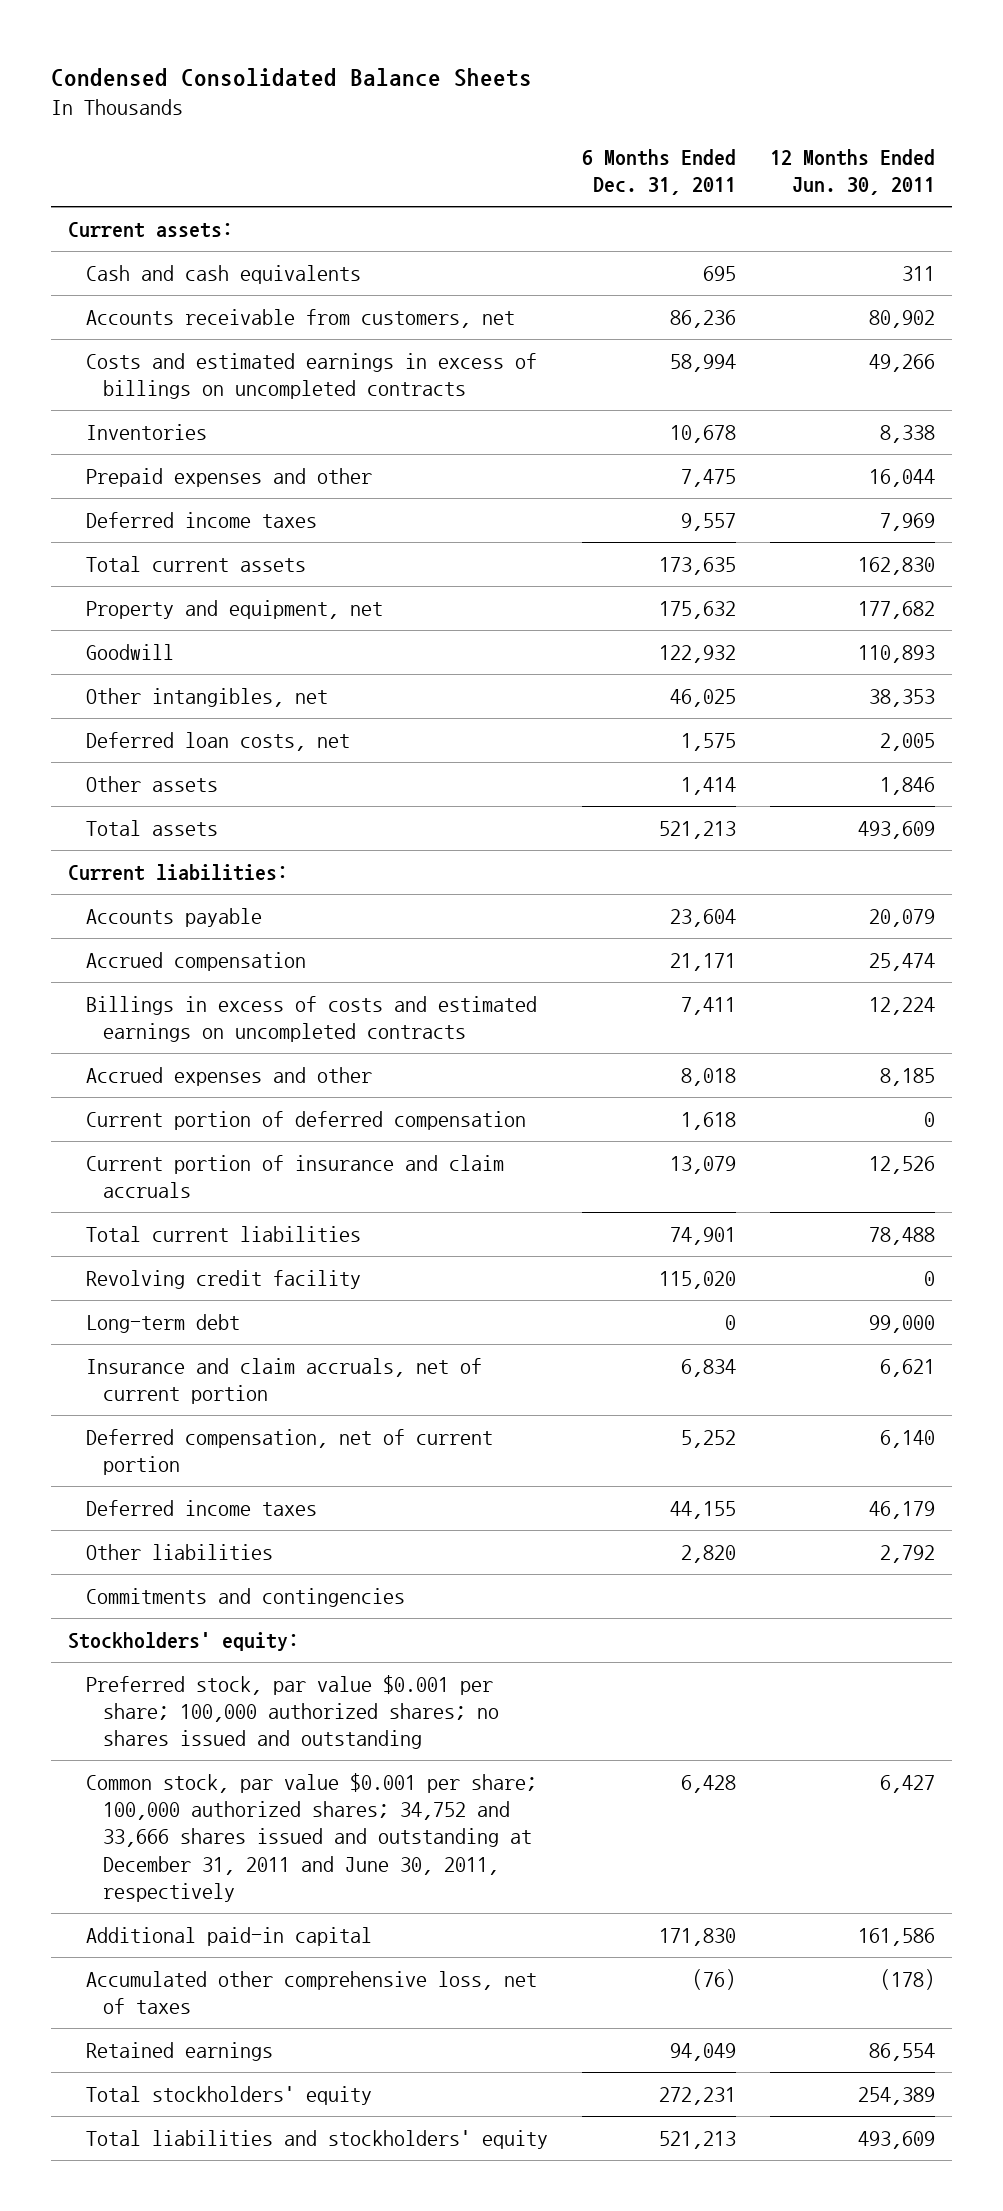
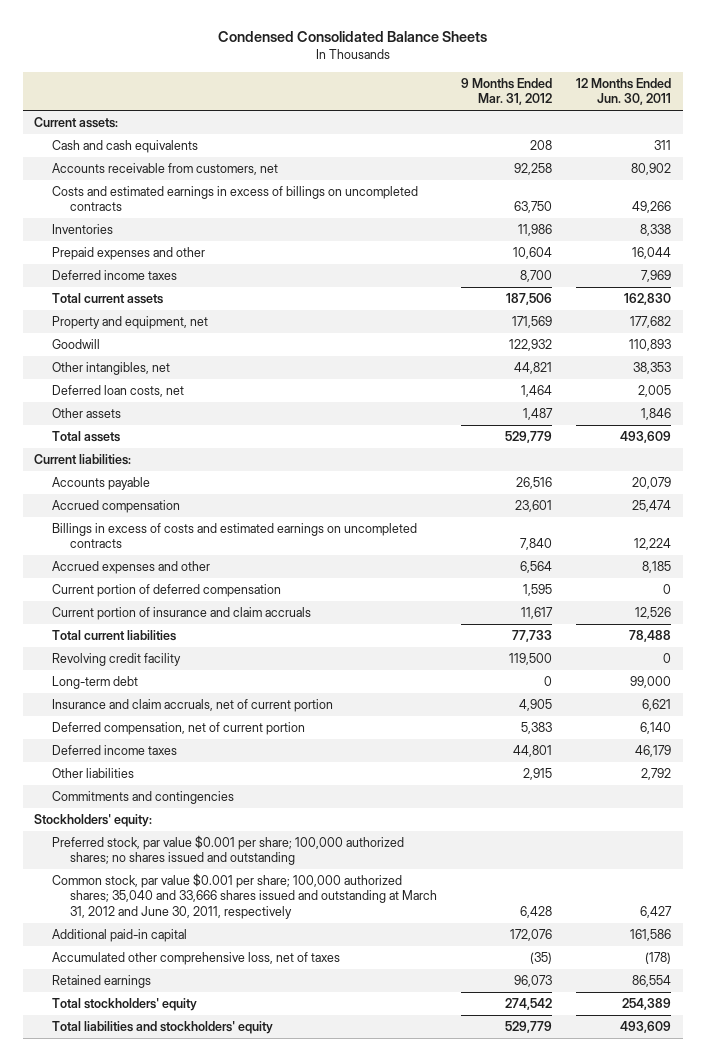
- | 6 Months Ended Dec. 31, 2011 | 12 Months Ended Jun. 30, 2011
+ | 9 Months Ended Mar. 31, 2012 | 12 Months Ended Jun. 30, 2011
- Common stock, par value $0.001 per share; 100,000 authorized shares; 34,752 and 33,666 shares issued and outstanding at December 31, 2011 and June 30, 2011, respectively | 6,428 | 6,427
+ Common stock, par value $0.001 per share; 100,000 authorized shares; 35,040 and 33,666 shares issued and outstanding at March 31, 2012 and June 30, 2011, respectively | 6,428 | 6,427

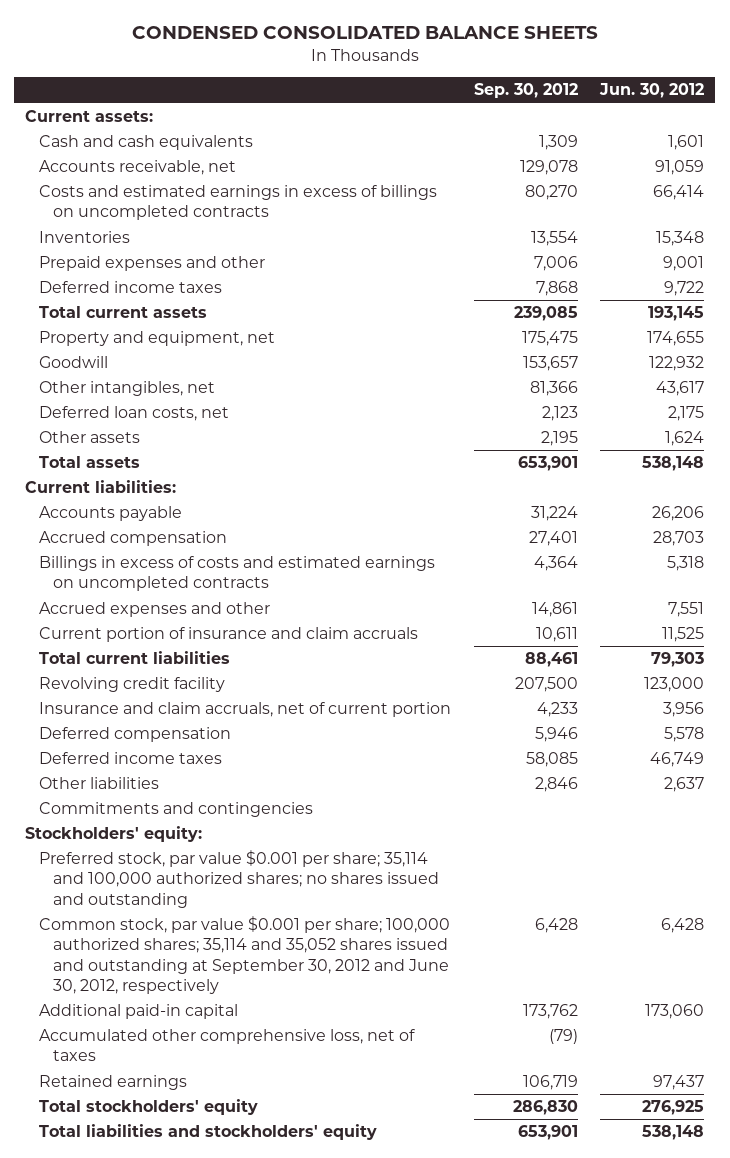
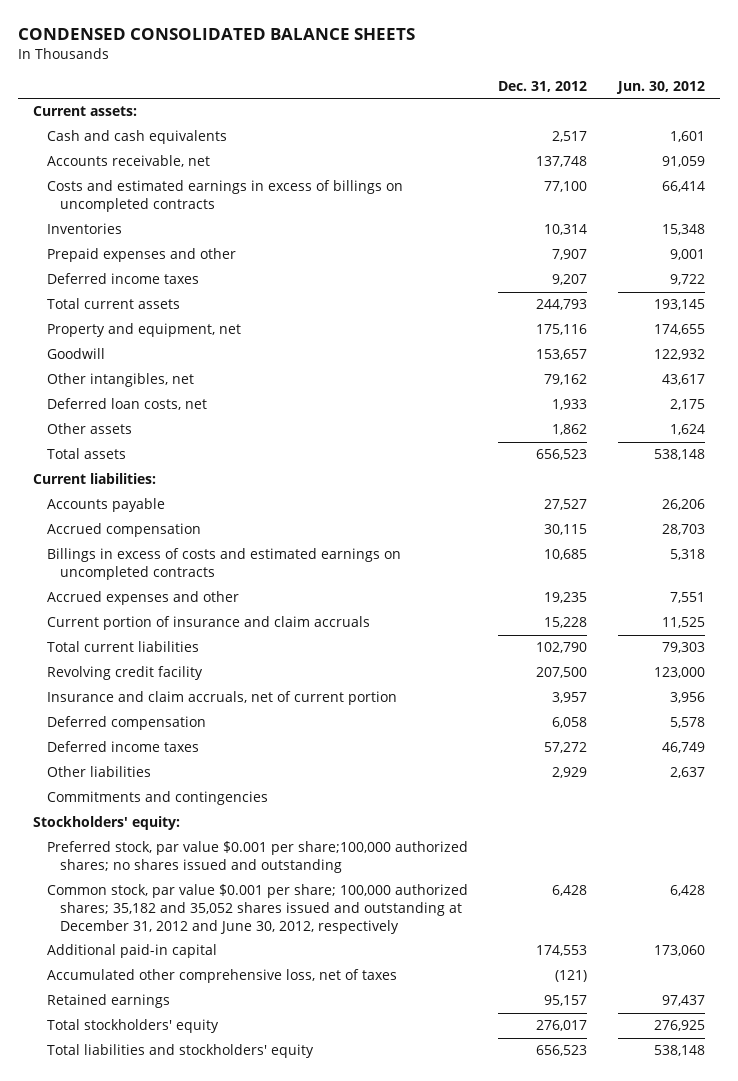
- | Sep. 30, 2012 | Jun. 30, 2012
+ | Dec. 31, 2012 | Jun. 30, 2012
- Preferred stock, par value $0.001 per share; 35,114 and 100,000 authorized shares; no shares issued and outstanding
- Common stock, par value $0.001 per share; 100,000 authorized shares; 35,114 and 35,052 shares issued and outstanding at September 30, 2012 and June 30, 2012, respectively | 6,428 | 6,428
+ Preferred stock, par value $0.001 per share;100,000 authorized shares; no shares issued and outstanding
+ Common stock, par value $0.001 per share; 100,000 authorized shares; 35,182 and 35,052 shares issued and outstanding at December 31, 2012 and June 30, 2012, respectively | 6,428 | 6,428

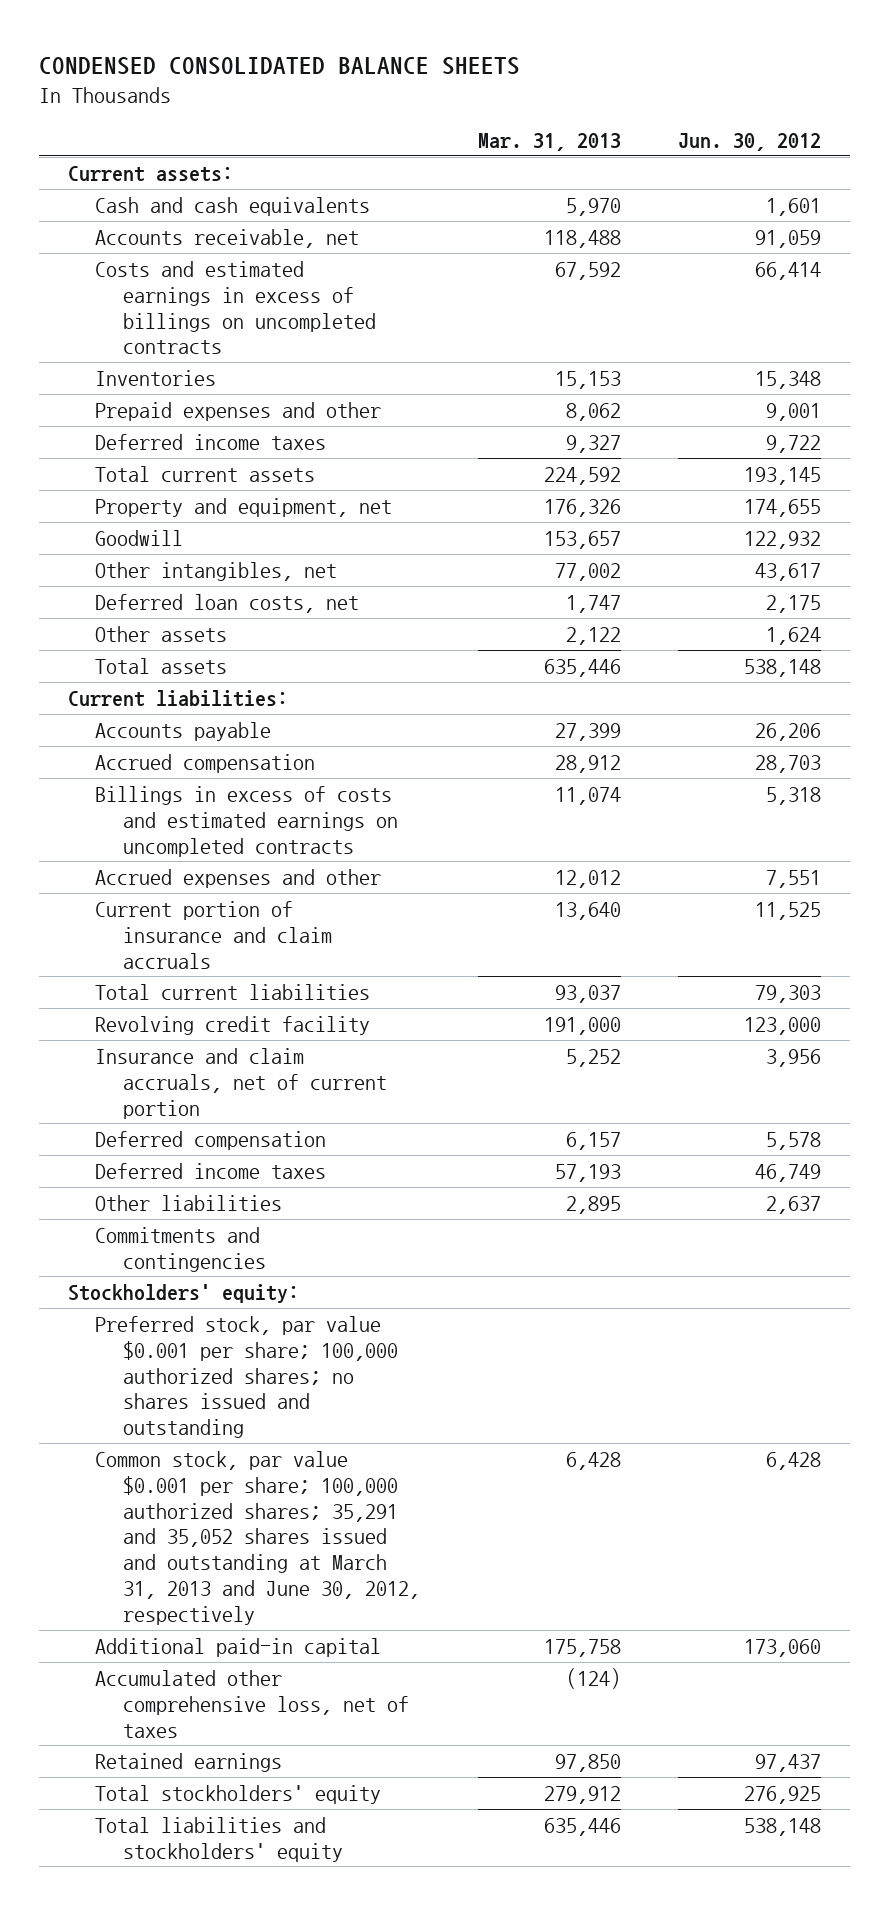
- | Dec. 31, 2012 | Jun. 30, 2012
+ | Mar. 31, 2013 | Jun. 30, 2012
- Preferred stock, par value $0.001 per share;100,000 authorized shares; no shares issued and outstanding
- Common stock, par value $0.001 per share; 100,000 authorized shares; 35,182 and 35,052 shares issued and outstanding at December 31, 2012 and June 30, 2012, respectively | 6,428 | 6,428
+ Preferred stock, par value $0.001 per share; 100,000 authorized shares; no shares issued and outstanding
+ Common stock, par value $0.001 per share; 100,000 authorized shares; 35,291 and 35,052 shares issued and outstanding at March 31, 2013 and June 30, 2012, respectively | 6,428 | 6,428

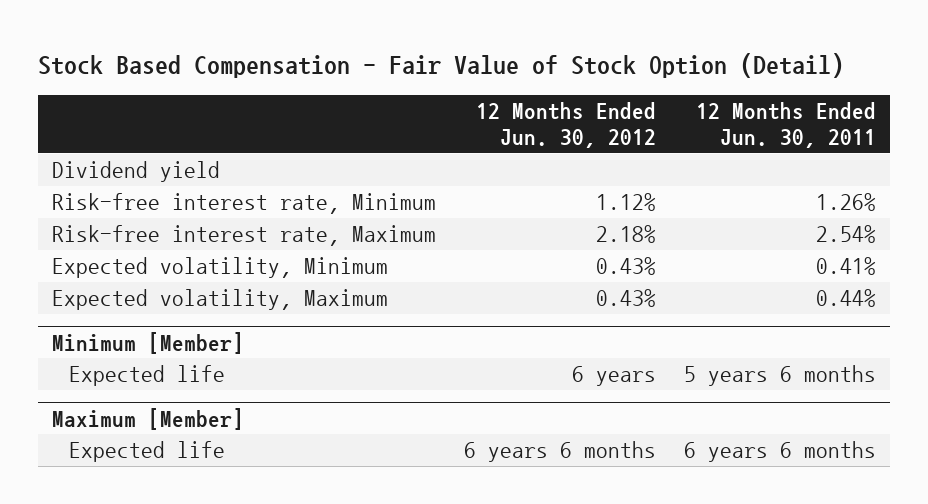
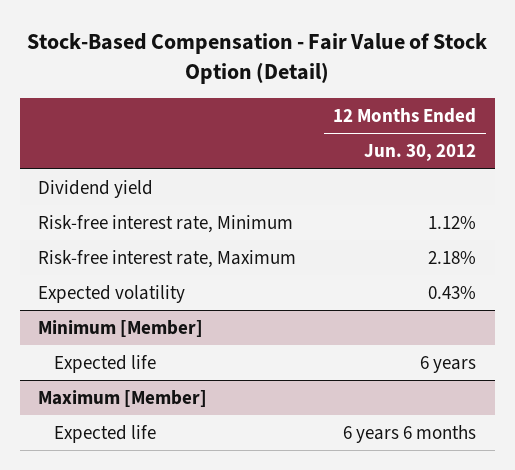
- Stock Based Compensation - Fair Value of Stock Option (Detail)
+ Stock-Based Compensation - Fair Value of Stock Option (Detail)
- | 12 Months Ended Jun. 30, 2012 | 12 Months Ended Jun. 30, 2011
+ | 12 Months Ended Jun. 30, 2012
- Expected volatility, Minimum | 0.43% | 0.41%
- Expected volatility, Maximum | 0.43% | 0.44%
+ Expected volatility | 0.43%

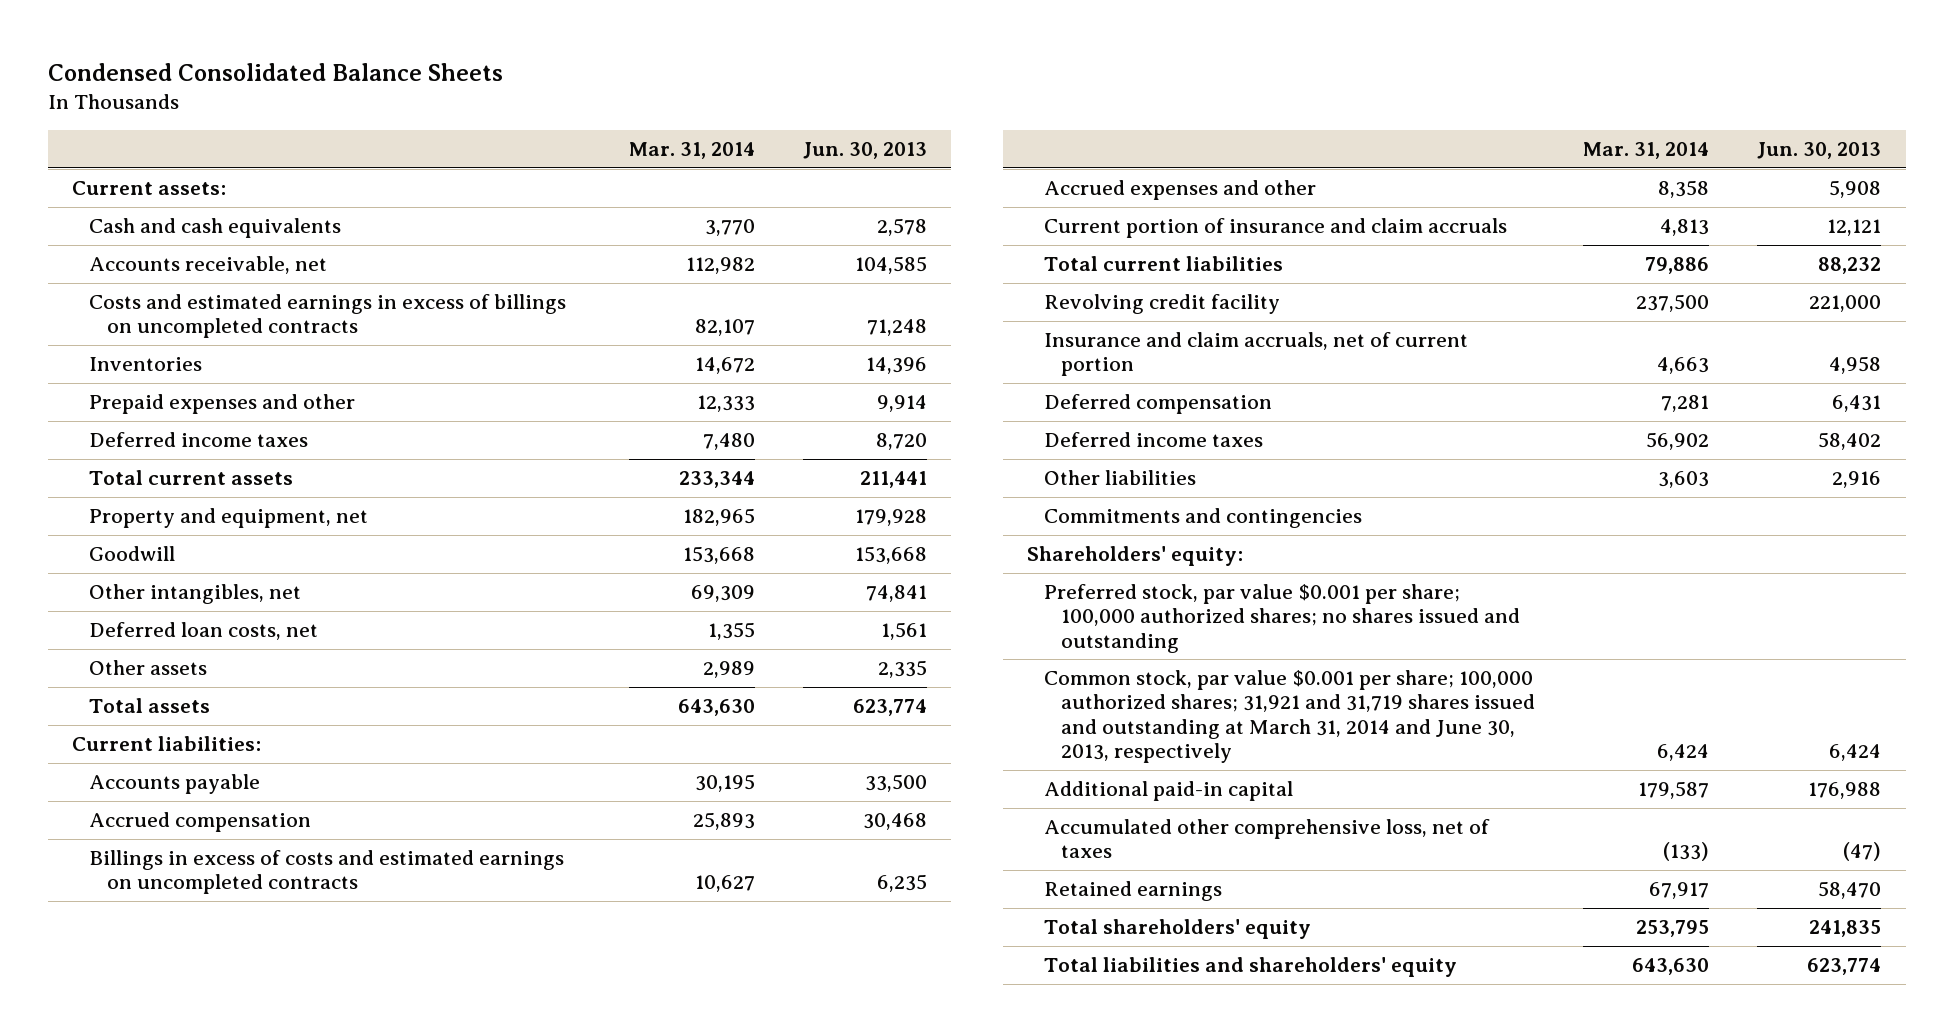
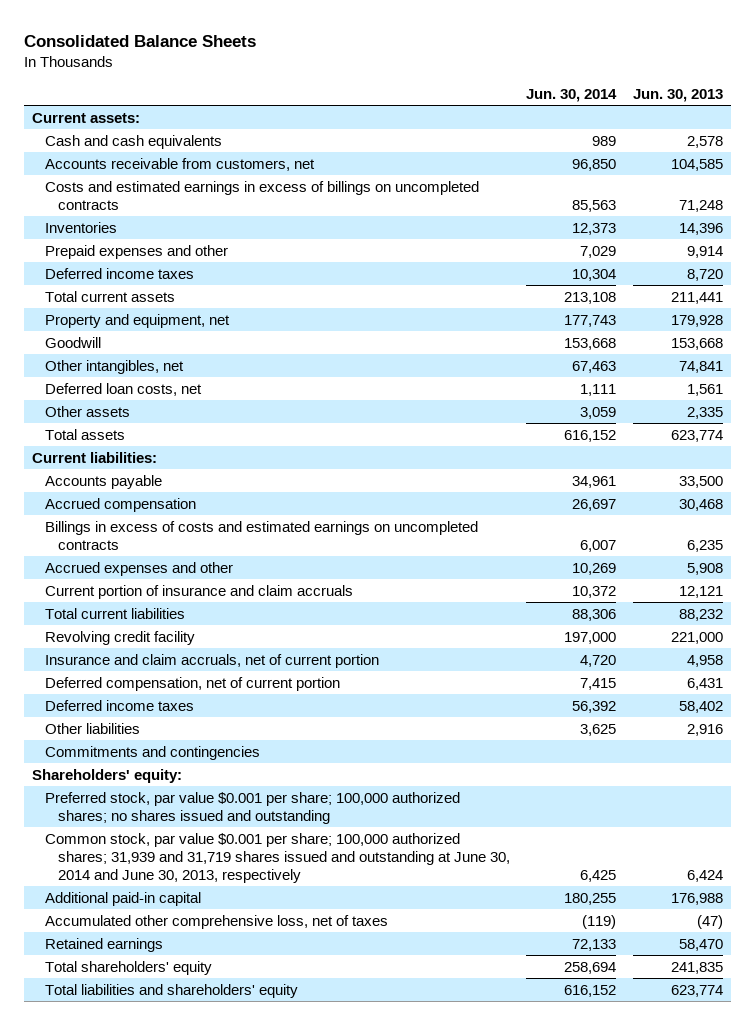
- Condensed Consolidated Balance Sheets
+ Consolidated Balance Sheets
- | Mar. 31, 2014 | Jun. 30, 2013
+ | Jun. 30, 2014 | Jun. 30, 2013
- Accounts receivable, net | 112,982 | 104,585
+ Accounts receivable from customers, net | 96,850 | 104,585
- Deferred compensation | 7,281 | 6,431
+ Deferred compensation, net of current portion | 7,415 | 6,431
- Common stock, par value $0.001 per share; 100,000 authorized shares; 31,921 and 31,719 shares issued and outstanding at March 31, 2014 and June 30, 2013, respectively | 6,424 | 6,424
+ Common stock, par value $0.001 per share; 100,000 authorized shares; 31,939 and 31,719 shares issued and outstanding at June 30, 2014 and June 30, 2013, respectively | 6,425 | 6,424

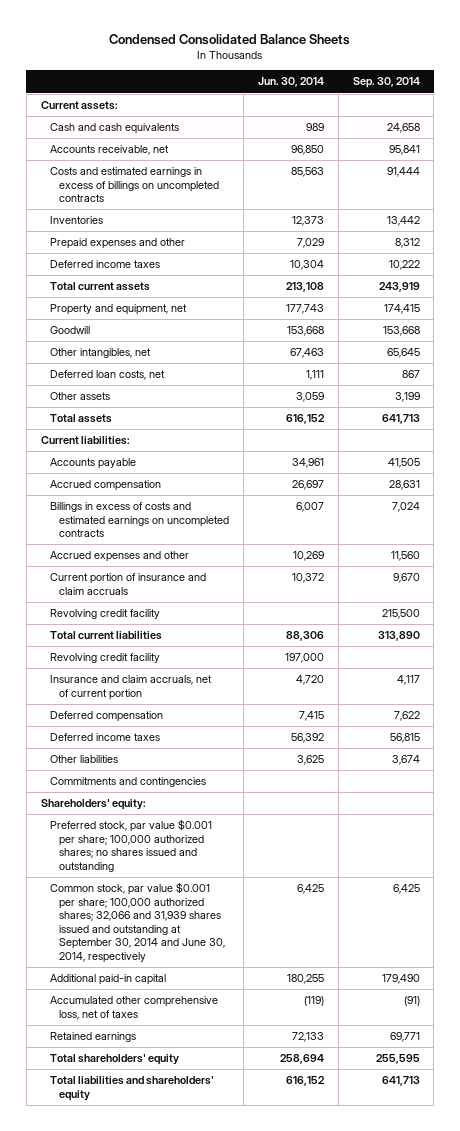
- Consolidated Balance Sheets
+ Condensed Consolidated Balance Sheets
- | Jun. 30, 2014 | Jun. 30, 2013
+ | Jun. 30, 2014 | Sep. 30, 2014
- Accounts receivable from customers, net | 96,850 | 104,585
+ Accounts receivable, net | 96,850 | 95,841
+ Revolving credit facility | | 215,500
- Deferred compensation, net of current portion | 7,415 | 6,431
+ Deferred compensation | 7,415 | 7,622
- Common stock, par value $0.001 per share; 100,000 authorized shares; 31,939 and 31,719 shares issued and outstanding at June 30, 2014 and June 30, 2013, respectively | 6,425 | 6,424
+ Common stock, par value $0.001 per share; 100,000 authorized shares; 32,066 and 31,939 shares issued and outstanding at September 30, 2014 and June 30, 2014, respectively | 6,425 | 6,425

